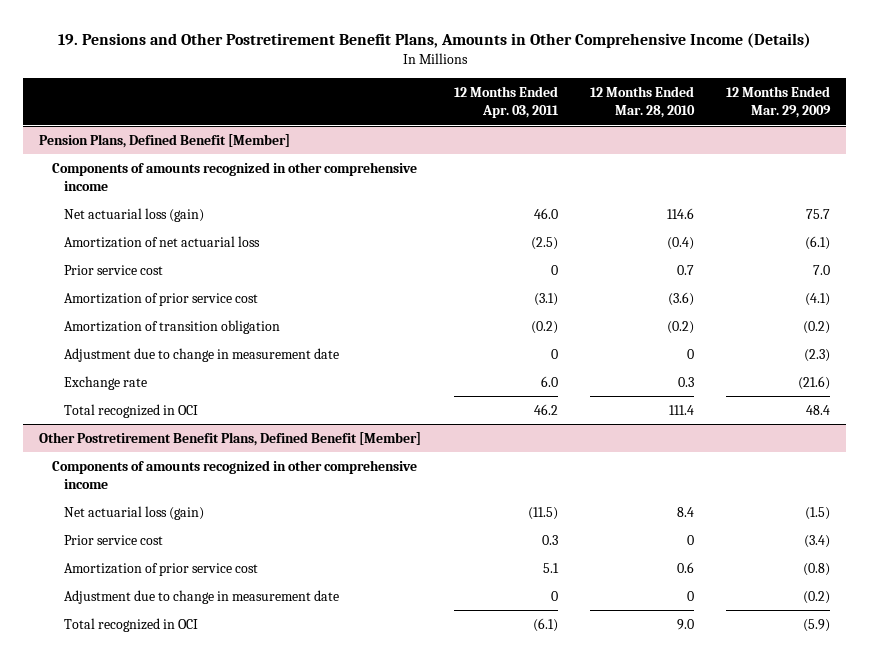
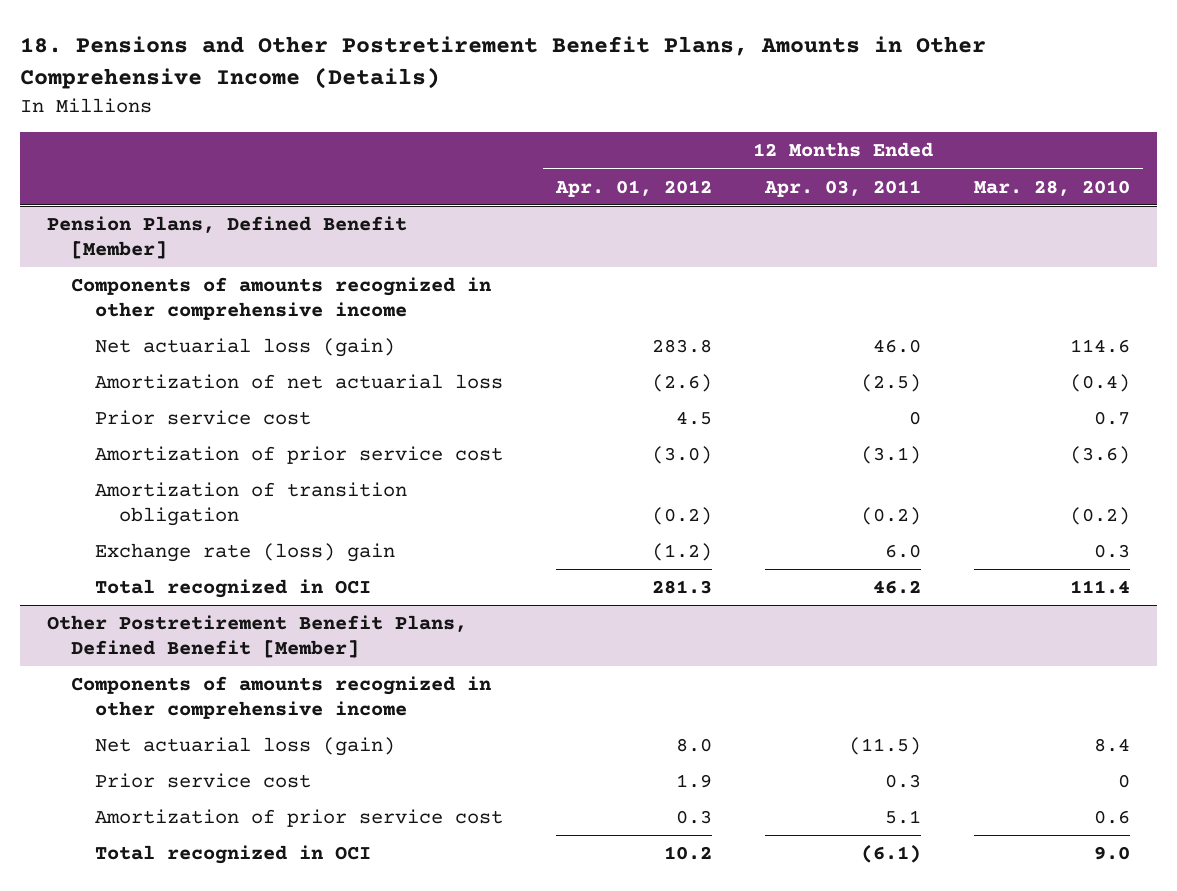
- 19. Pensions and Other Postretirement Benefit Plans, Amounts in Other Comprehensive Income (Details)
+ 18. Pensions and Other Postretirement Benefit Plans, Amounts in Other Comprehensive Income (Details)
- | 12 Months Ended Apr. 03, 2011 | 12 Months Ended Mar. 28, 2010 | 12 Months Ended Mar. 29, 2009
+ | 12 Months Ended Apr. 01, 2012 | 12 Months Ended Apr. 03, 2011 | 12 Months Ended Mar. 28, 2010
@ Pension Plans, Defined Benefit [Member]
- Adjustment due to change in measurement date | 0 | 0 | (2.3)
- Exchange rate | 6.0 | 0.3 | (21.6)
+ Exchange rate (loss) gain | (1.2) | 6.0 | 0.3
@ Other Postretirement Benefit Plans, Defined Benefit [Member]
- Adjustment due to change in measurement date | 0 | 0 | (0.2)

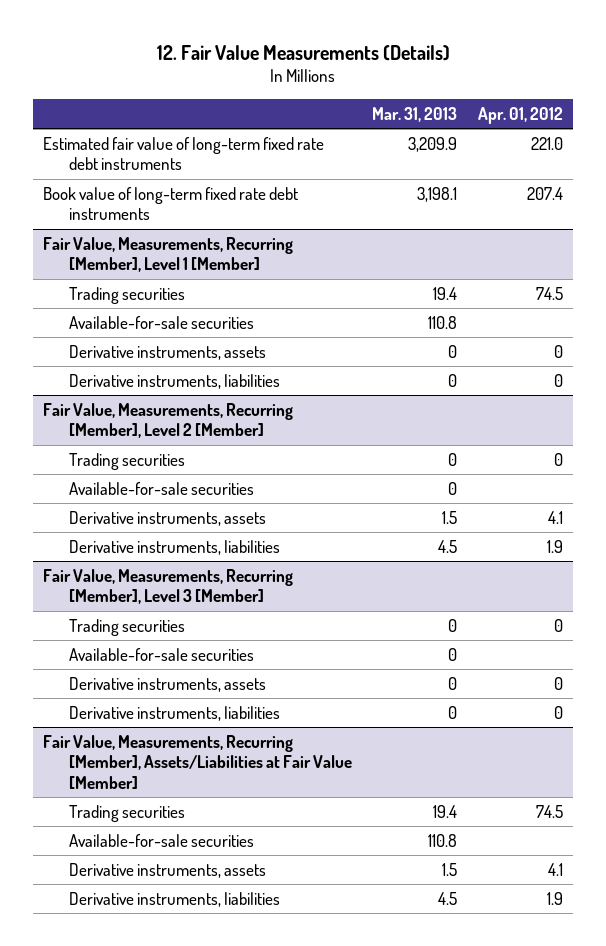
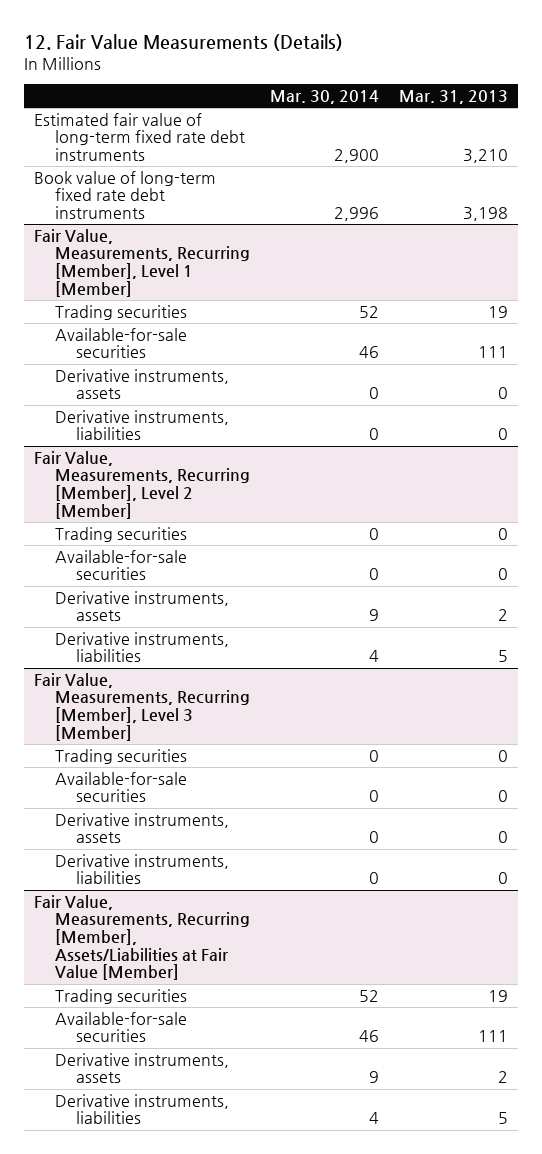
- | Mar. 31, 2013 | Apr. 01, 2012
+ | Mar. 30, 2014 | Mar. 31, 2013
- Estimated fair value of long-term fixed rate debt instruments | 3,209.9 | 221.0
- Book value of long-term fixed rate debt instruments | 3,198.1 | 207.4
+ Estimated fair value of long-term fixed rate debt instruments | 2,900 | 3,210
+ Book value of long-term fixed rate debt instruments | 2,996 | 3,198
@ Fair Value, Measurements, Recurring [Member], Level 1 [Member]
- Trading securities | 19.4 | 74.5
- Available-for-sale securities | 110.8 |
+ Trading securities | 52 | 19
+ Available-for-sale securities | 46 | 111
@ Fair Value, Measurements, Recurring [Member], Level 2 [Member]
- Derivative instruments, assets | 1.5 | 4.1
- Derivative instruments, liabilities | 4.5 | 1.9
+ Derivative instruments, assets | 9 | 2
+ Derivative instruments, liabilities | 4 | 5
@ Fair Value, Measurements, Recurring [Member], Assets/Liabilities at Fair Value [Member]
- Trading securities | 19.4 | 74.5
- Available-for-sale securities | 110.8 |
- Derivative instruments, assets | 1.5 | 4.1
- Derivative instruments, liabilities | 4.5 | 1.9
+ Trading securities | 52 | 19
+ Available-for-sale securities | 46 | 111
+ Derivative instruments, assets | 9 | 2
+ Derivative instruments, liabilities | 4 | 5

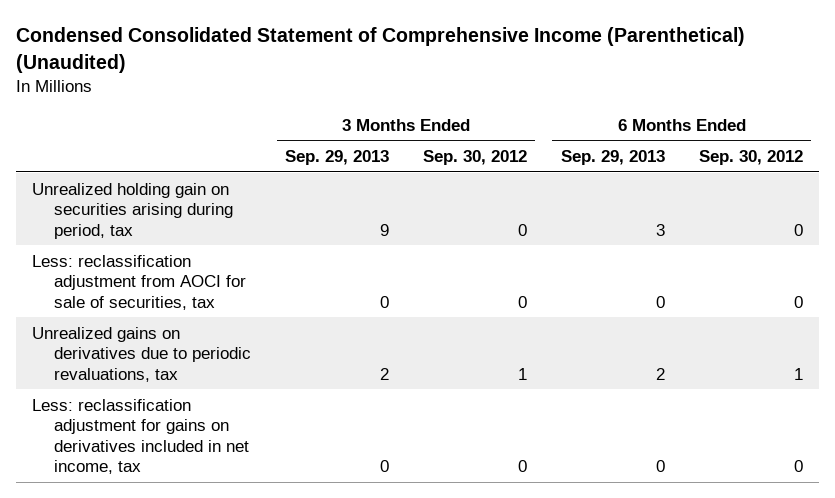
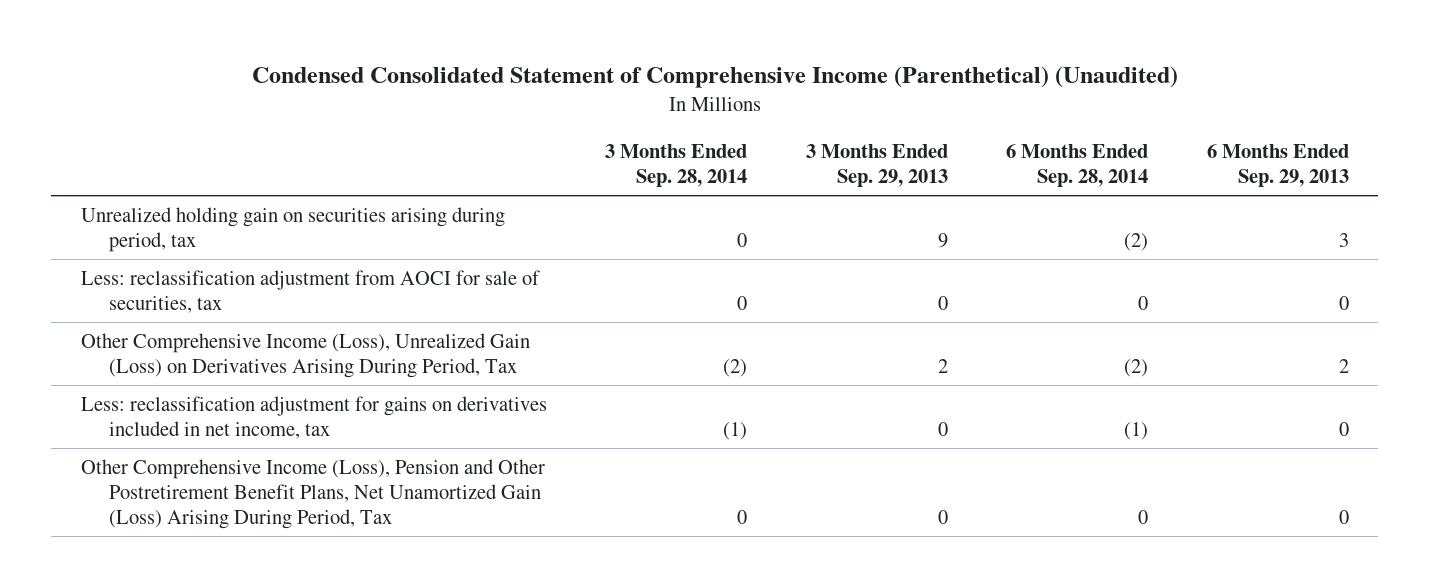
- | 3 Months Ended Sep. 29, 2013 | 3 Months Ended Sep. 30, 2012 | 6 Months Ended Sep. 29, 2013 | 6 Months Ended Sep. 30, 2012
+ | 3 Months Ended Sep. 28, 2014 | 3 Months Ended Sep. 29, 2013 | 6 Months Ended Sep. 28, 2014 | 6 Months Ended Sep. 29, 2013
- Unrealized gains on derivatives due to periodic revaluations, tax | 2 | 1 | 2 | 1
+ Other Comprehensive Income (Loss), Unrealized Gain (Loss) on Derivatives Arising During Period, Tax | (2) | 2 | (2) | 2
+ Other Comprehensive Income (Loss), Pension and Other Postretirement Benefit Plans, Net Unamortized Gain (Loss) Arising During Period, Tax | 0 | 0 | 0 | 0

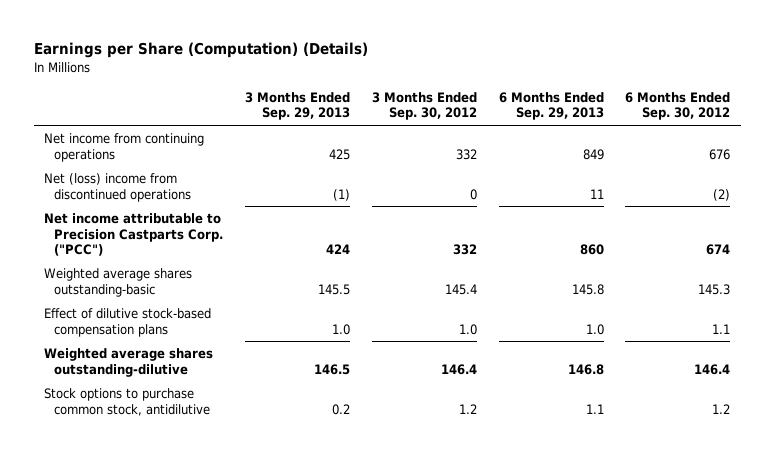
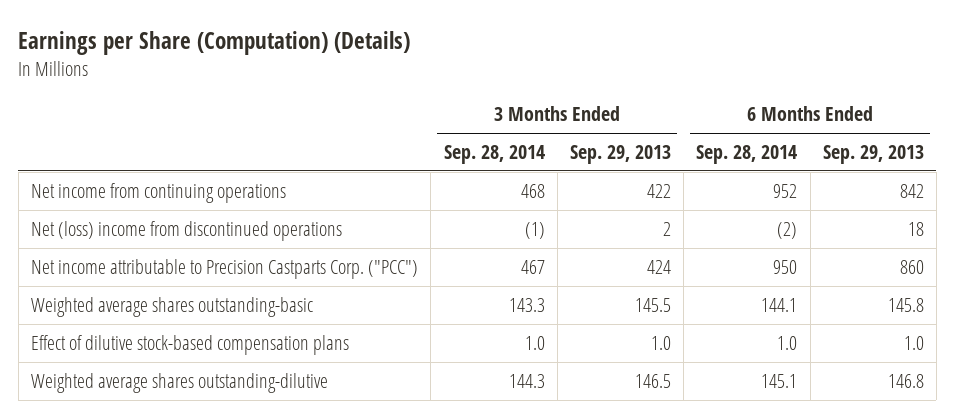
- | 3 Months Ended Sep. 29, 2013 | 3 Months Ended Sep. 30, 2012 | 6 Months Ended Sep. 29, 2013 | 6 Months Ended Sep. 30, 2012
+ | 3 Months Ended Sep. 28, 2014 | 3 Months Ended Sep. 29, 2013 | 6 Months Ended Sep. 28, 2014 | 6 Months Ended Sep. 29, 2013
- Net income from continuing operations | 425 | 332 | 849 | 676
- Net (loss) income from discontinued operations | (1) | 0 | 11 | (2)
+ Net income from continuing operations | 468 | 422 | 952 | 842
+ Net (loss) income from discontinued operations | (1) | 2 | (2) | 18
- Stock options to purchase common stock, antidilutive | 0.2 | 1.2 | 1.1 | 1.2

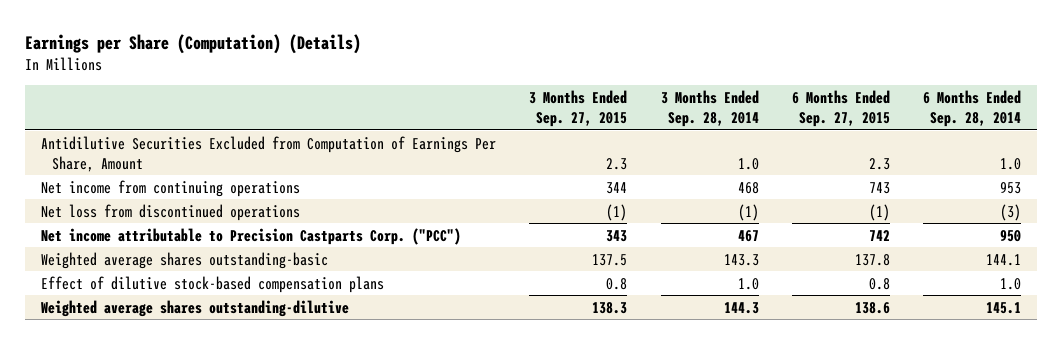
- | 3 Months Ended Sep. 28, 2014 | 3 Months Ended Sep. 29, 2013 | 6 Months Ended Sep. 28, 2014 | 6 Months Ended Sep. 29, 2013
+ | 3 Months Ended Sep. 27, 2015 | 3 Months Ended Sep. 28, 2014 | 6 Months Ended Sep. 27, 2015 | 6 Months Ended Sep. 28, 2014
- Net income from continuing operations | 468 | 422 | 952 | 842
- Net (loss) income from discontinued operations | (1) | 2 | (2) | 18
+ Antidilutive Securities Excluded from Computation of Earnings Per Share, Amount | 2.3 | 1.0 | 2.3 | 1.0
+ Net income from continuing operations | 344 | 468 | 743 | 953
+ Net loss from discontinued operations | (1) | (1) | (1) | (3)

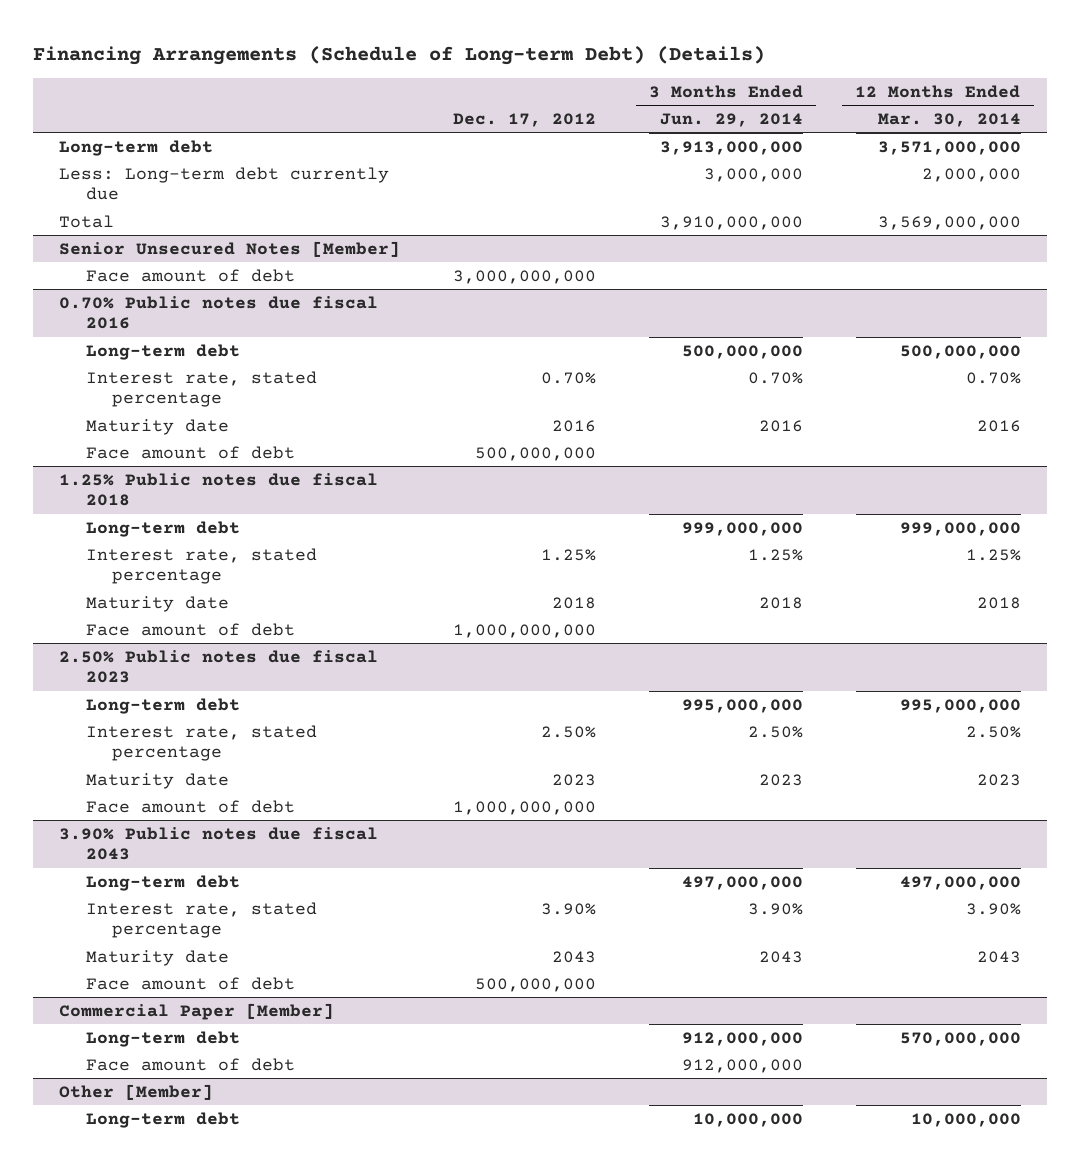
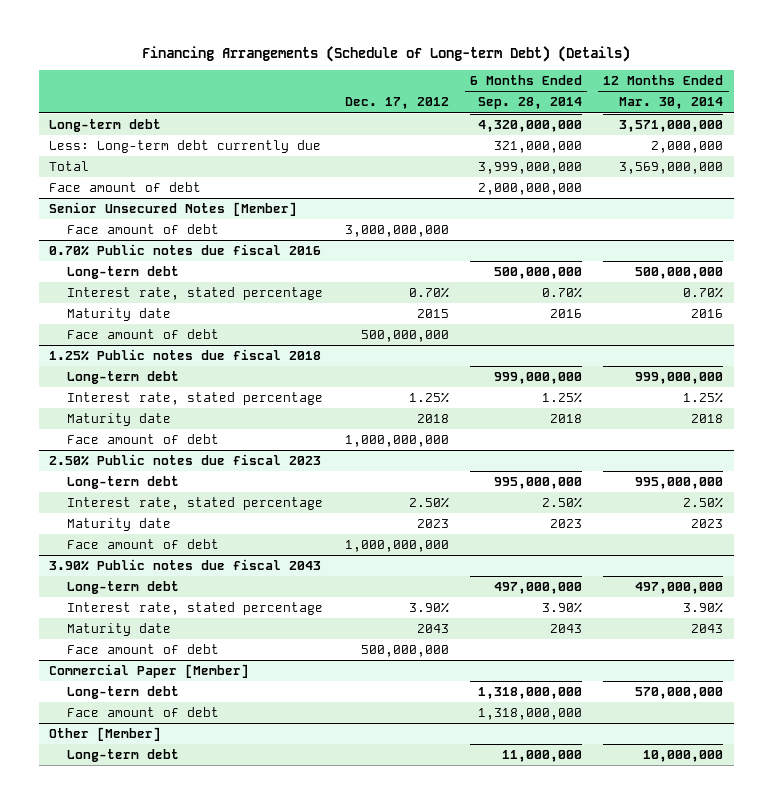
- | Dec. 17, 2012 | 3 Months Ended Jun. 29, 2014 | 12 Months Ended Mar. 30, 2014
+ | Dec. 17, 2012 | 6 Months Ended Sep. 28, 2014 | 12 Months Ended Mar. 30, 2014
+ Face amount of debt | | 2,000,000,000 |
@ 0.70% Public notes due fiscal 2016
- Maturity date | 2016 | 2016 | 2016
+ Maturity date | 2015 | 2016 | 2016

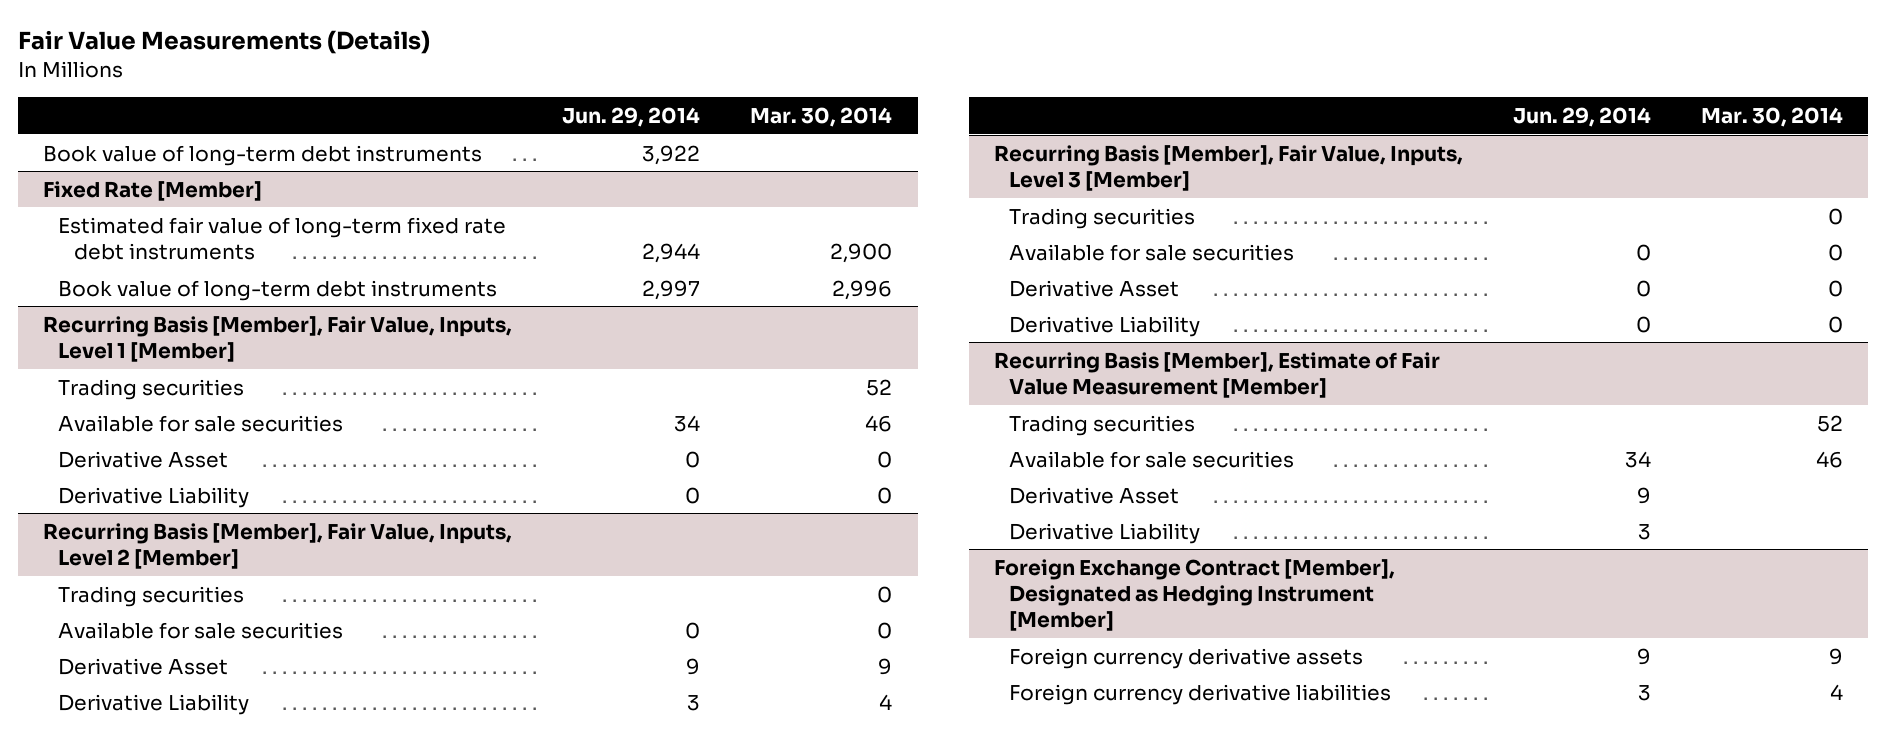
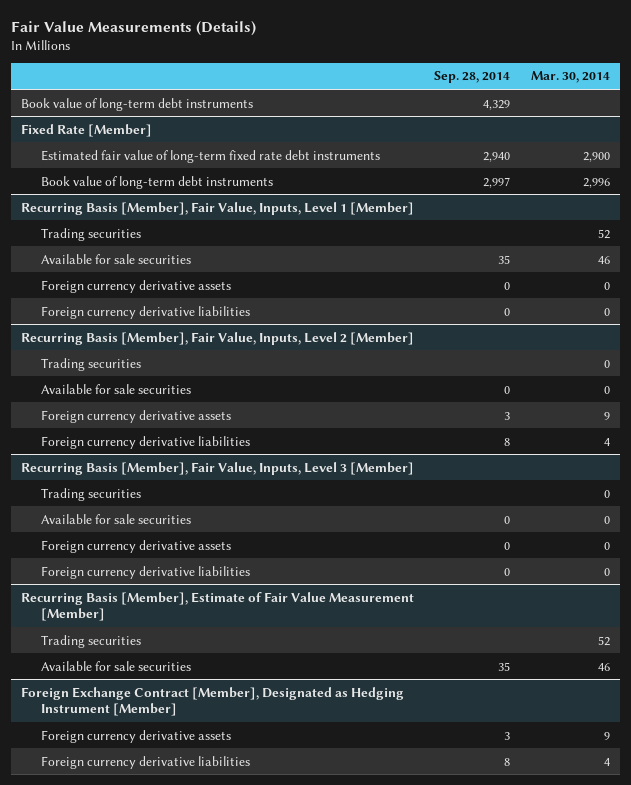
- | Jun. 29, 2014 | Mar. 30, 2014
+ | Sep. 28, 2014 | Mar. 30, 2014
@ Recurring Basis [Member], Fair Value, Inputs, Level 1 [Member]
- Derivative Asset | 0 | 0
- Derivative Liability | 0 | 0
+ Foreign currency derivative assets | 0 | 0
+ Foreign currency derivative liabilities | 0 | 0
@ Recurring Basis [Member], Fair Value, Inputs, Level 2 [Member]
- Derivative Asset | 9 | 9
- Derivative Liability | 3 | 4
+ Foreign currency derivative assets | 3 | 9
+ Foreign currency derivative liabilities | 8 | 4
@ Recurring Basis [Member], Fair Value, Inputs, Level 3 [Member]
- Derivative Asset | 0 | 0
- Derivative Liability | 0 | 0
+ Foreign currency derivative assets | 0 | 0
+ Foreign currency derivative liabilities | 0 | 0
@ Recurring Basis [Member], Estimate of Fair Value Measurement [Member]
- Derivative Asset | 9 |
- Derivative Liability | 3 |

